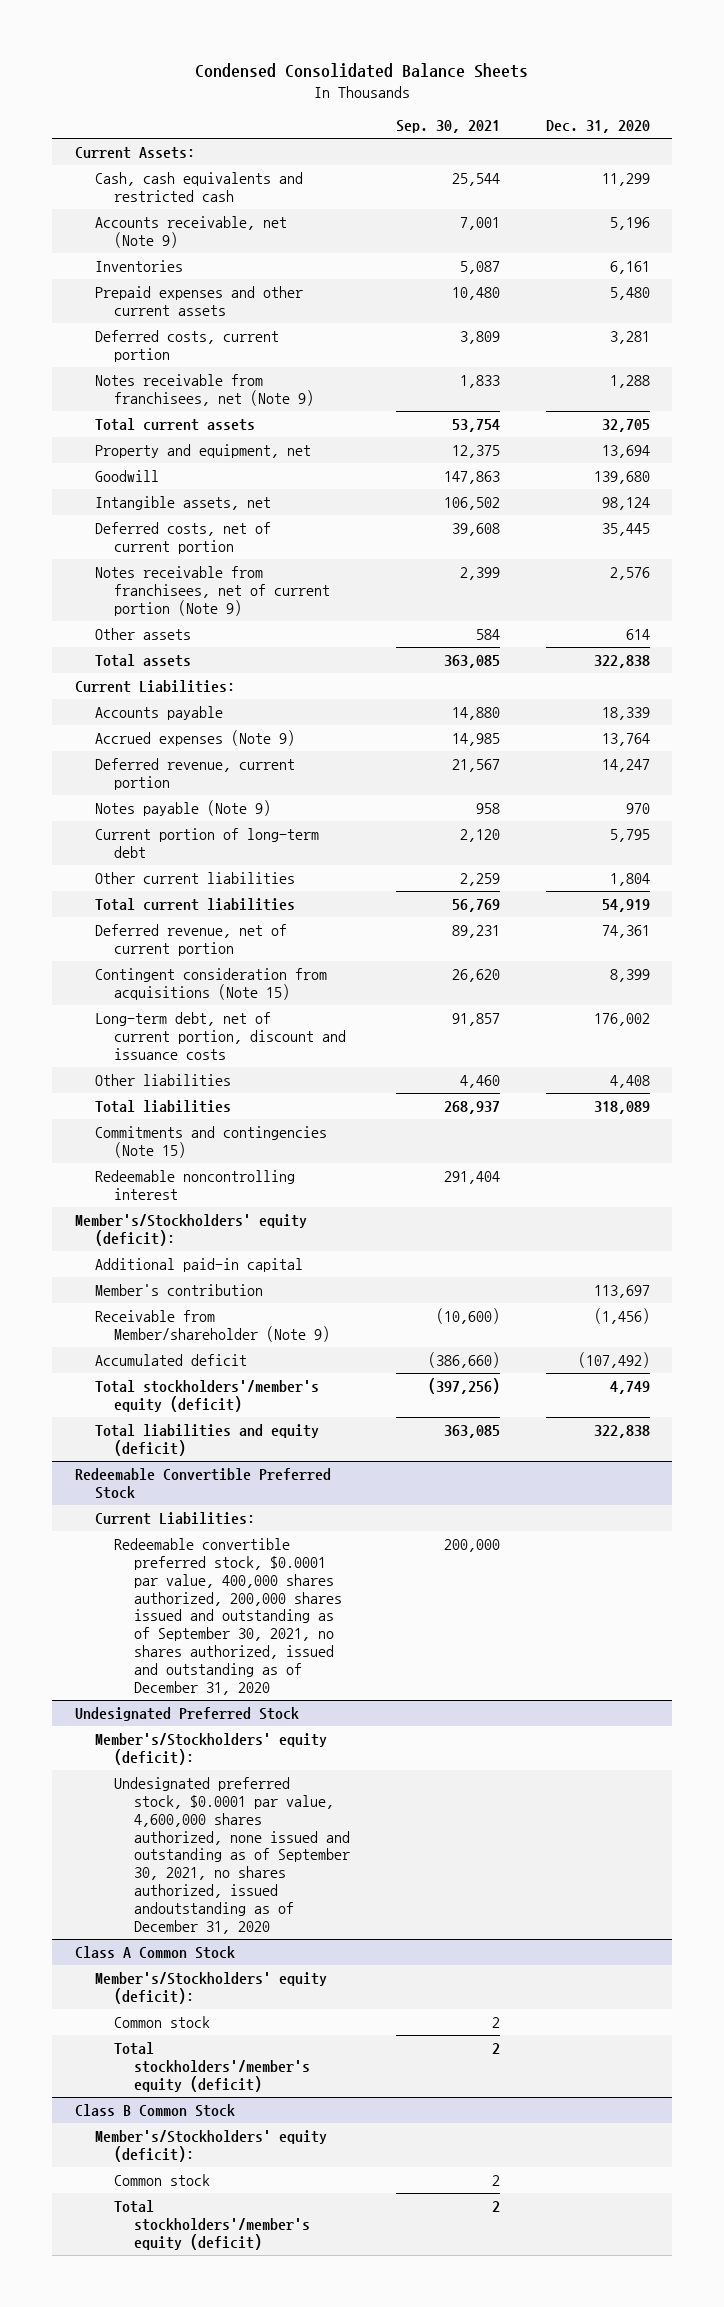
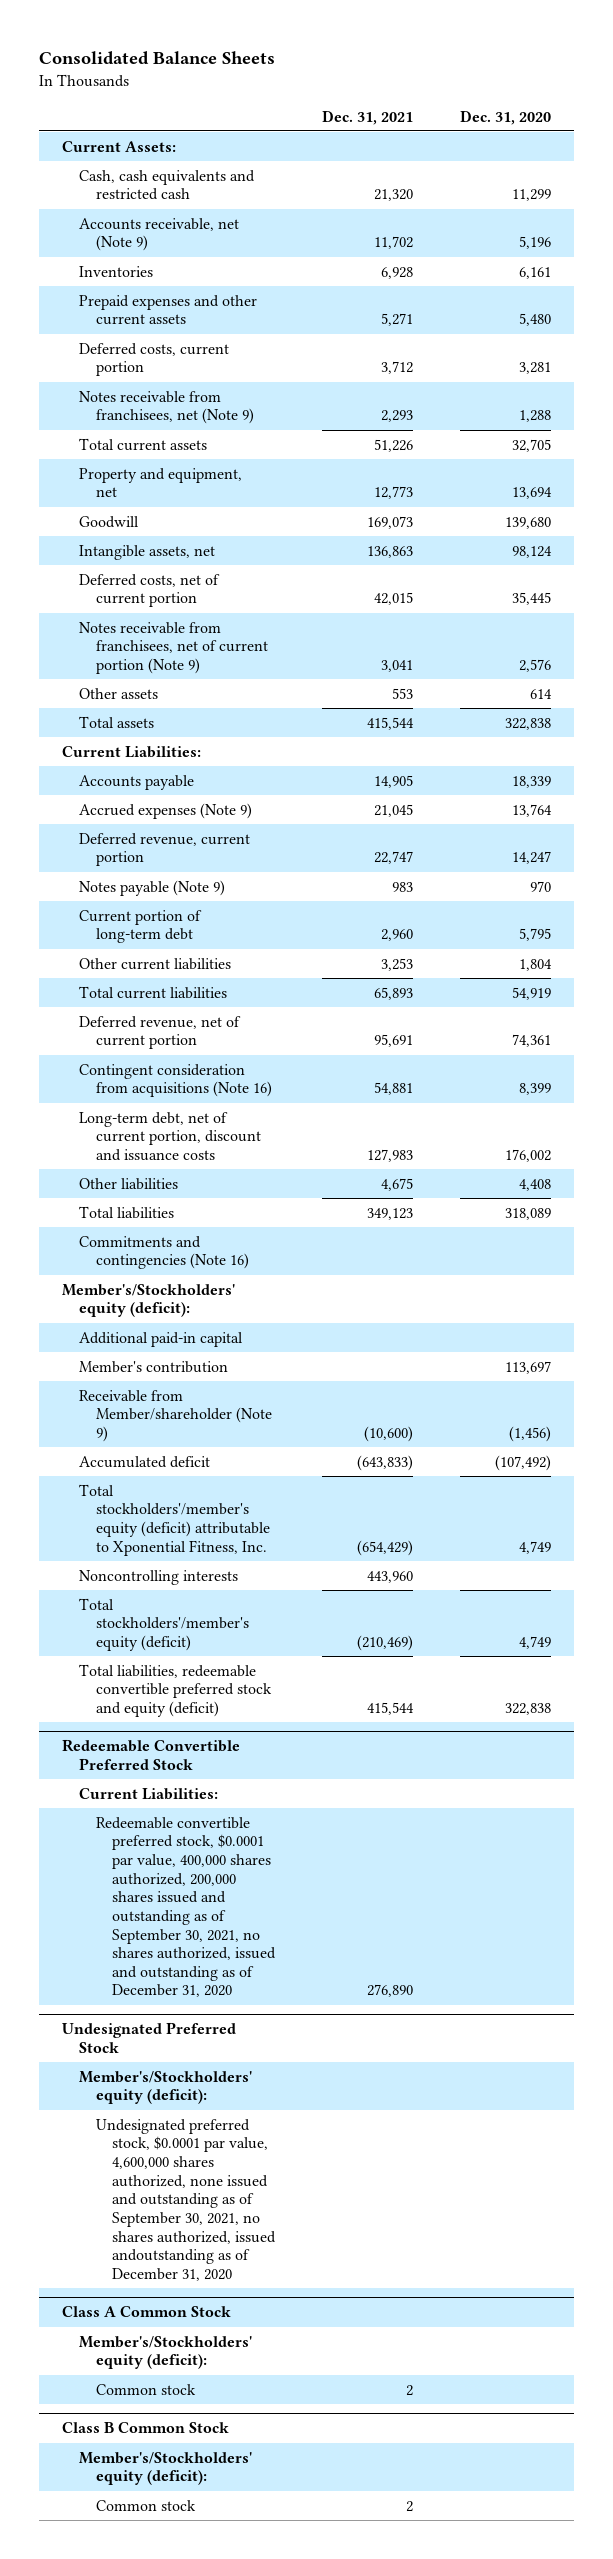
- Condensed Consolidated Balance Sheets
+ Consolidated Balance Sheets
- | Sep. 30, 2021 | Dec. 31, 2020
+ | Dec. 31, 2021 | Dec. 31, 2020
- Contingent consideration from acquisitions (Note 15) | 26,620 | 8,399
+ Contingent consideration from acquisitions (Note 16) | 54,881 | 8,399
- Commitments and contingencies (Note 15)
- Redeemable noncontrolling interest | 291,404 |
+ Commitments and contingencies (Note 16)
+ Total stockholders'/member's equity (deficit) attributable to Xponential Fitness, Inc. | (654,429) | 4,749
+ Noncontrolling interests | 443,960 |
- Total liabilities and equity (deficit) | 363,085 | 322,838
+ Total liabilities, redeemable convertible preferred stock and equity (deficit) | 415,544 | 322,838
@ Class A Common Stock
- Total stockholders'/member's equity (deficit) | 2 |
@ Class B Common Stock
- Total stockholders'/member's equity (deficit) | 2 |

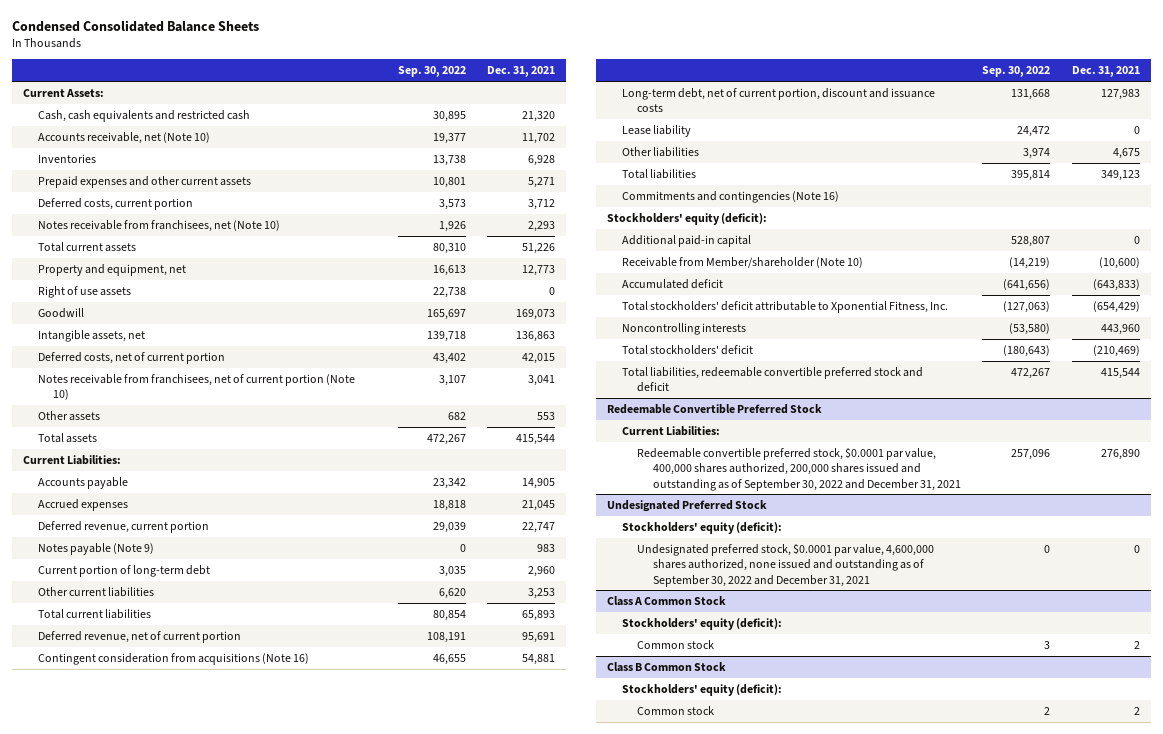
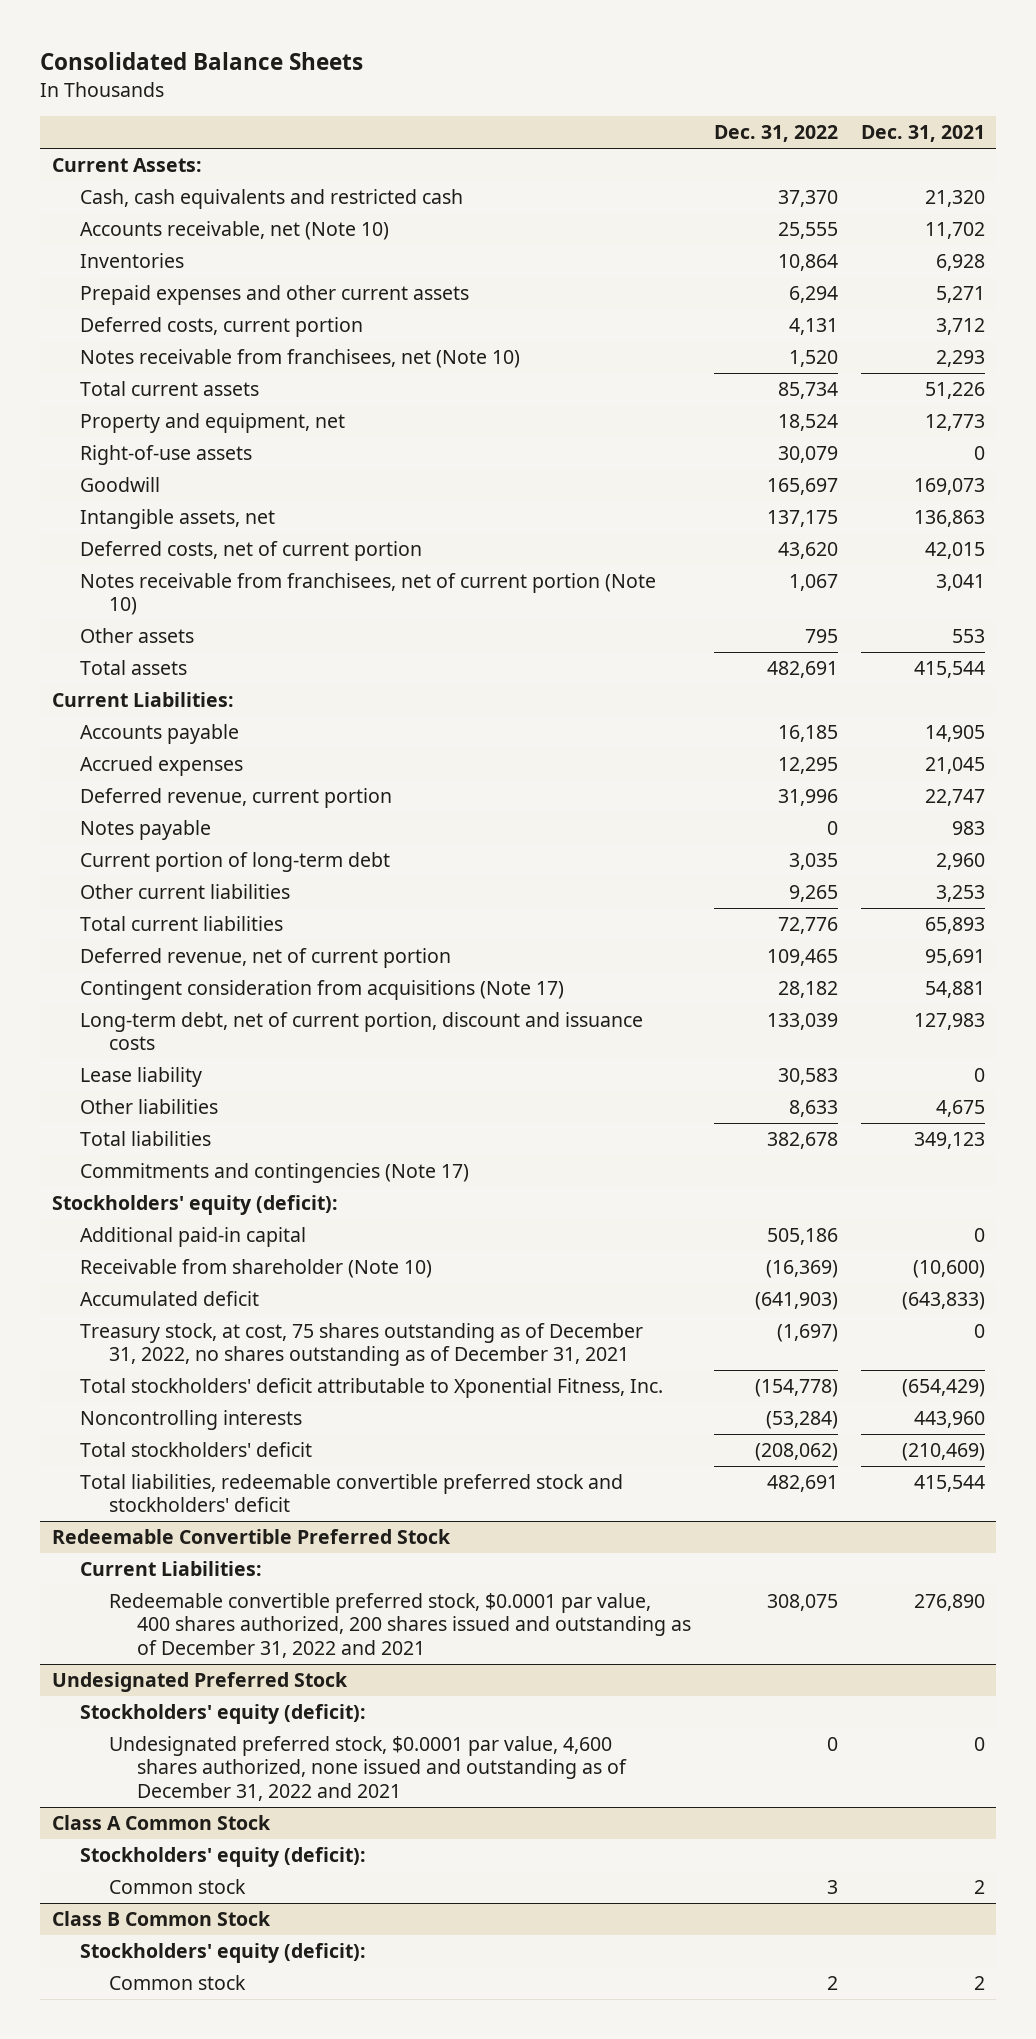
- Condensed Consolidated Balance Sheets
+ Consolidated Balance Sheets
- | Sep. 30, 2022 | Dec. 31, 2021
+ | Dec. 31, 2022 | Dec. 31, 2021
- Right of use assets | 22,738 | 0
+ Right-of-use assets | 30,079 | 0
- Notes payable (Note 9) | 0 | 983
+ Notes payable | 0 | 983
- Contingent consideration from acquisitions (Note 16) | 46,655 | 54,881
+ Contingent consideration from acquisitions (Note 17) | 28,182 | 54,881
- Commitments and contingencies (Note 16)
+ Commitments and contingencies (Note 17)
- Receivable from Member/shareholder (Note 10) | (14,219) | (10,600)
+ Receivable from shareholder (Note 10) | (16,369) | (10,600)
+ Treasury stock, at cost, 75 shares outstanding as of December 31, 2022, no shares outstanding as of December 31, 2021 | (1,697) | 0
- Total liabilities, redeemable convertible preferred stock and deficit | 472,267 | 415,544
+ Total liabilities, redeemable convertible preferred stock and stockholders' deficit | 482,691 | 415,544
@ Redeemable Convertible Preferred Stock
- Redeemable convertible preferred stock, $0.0001 par value, 400,000 shares authorized, 200,000 shares issued and outstanding as of September 30, 2022 and December 31, 2021 | 257,096 | 276,890
+ Redeemable convertible preferred stock, $0.0001 par value, 400 shares authorized, 200 shares issued and outstanding as of December 31, 2022 and 2021 | 308,075 | 276,890
@ Undesignated Preferred Stock
- Undesignated preferred stock, $0.0001 par value, 4,600,000 shares authorized, none issued and outstanding as of September 30, 2022 and December 31, 2021 | 0 | 0
+ Undesignated preferred stock, $0.0001 par value, 4,600 shares authorized, none issued and outstanding as of December 31, 2022 and 2021 | 0 | 0

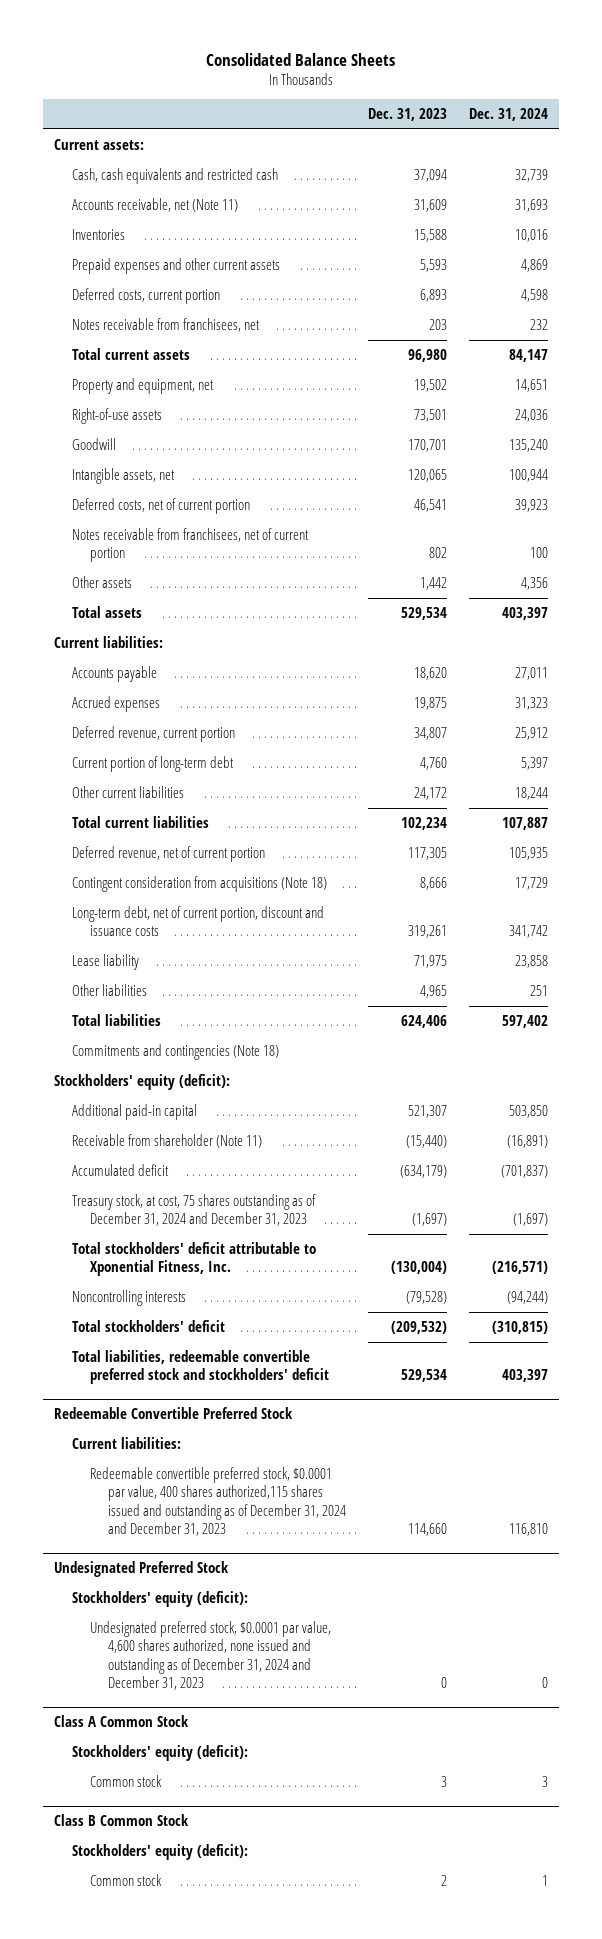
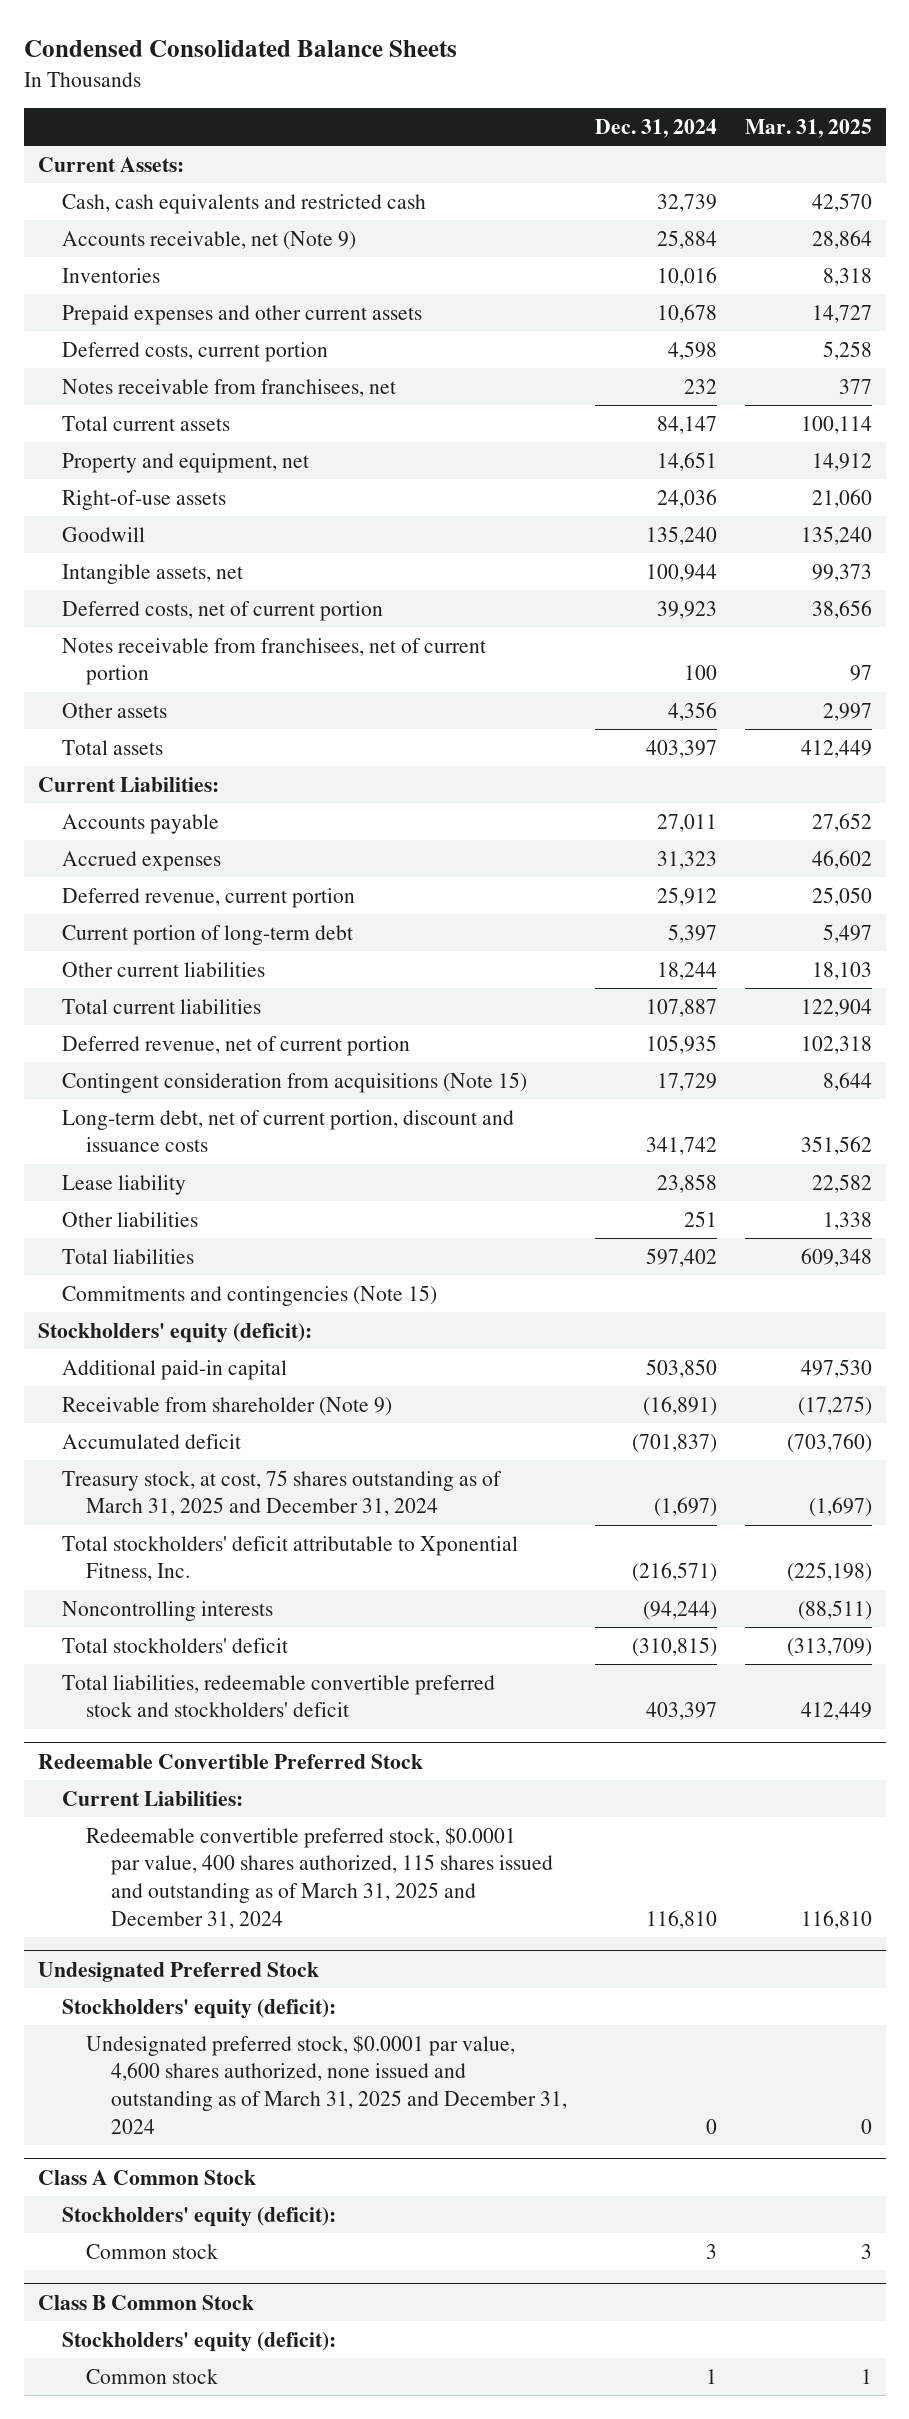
- Consolidated Balance Sheets
+ Condensed Consolidated Balance Sheets
- | Dec. 31, 2023 | Dec. 31, 2024
+ | Dec. 31, 2024 | Mar. 31, 2025
- Current assets:
+ Current Assets:
- Accounts receivable, net (Note 11) | 31,609 | 31,693
+ Accounts receivable, net (Note 9) | 25,884 | 28,864
- Prepaid expenses and other current assets | 5,593 | 4,869
+ Prepaid expenses and other current assets | 10,678 | 14,727
- Current liabilities:
+ Current Liabilities:
- Contingent consideration from acquisitions (Note 18) | 8,666 | 17,729
+ Contingent consideration from acquisitions (Note 15) | 17,729 | 8,644
- Commitments and contingencies (Note 18)
+ Commitments and contingencies (Note 15)
- Receivable from shareholder (Note 11) | (15,440) | (16,891)
+ Receivable from shareholder (Note 9) | (16,891) | (17,275)
- Treasury stock, at cost, 75 shares outstanding as of December 31, 2024 and December 31, 2023 | (1,697) | (1,697)
+ Treasury stock, at cost, 75 shares outstanding as of March 31, 2025 and December 31, 2024 | (1,697) | (1,697)
@ Redeemable Convertible Preferred Stock
- Current liabilities:
- Redeemable convertible preferred stock, $0.0001 par value, 400 shares authorized,115 shares issued and outstanding as of December 31, 2024 and December 31, 2023 | 114,660 | 116,810
+ Current Liabilities:
+ Redeemable convertible preferred stock, $0.0001 par value, 400 shares authorized, 115 shares issued and outstanding as of March 31, 2025 and December 31, 2024 | 116,810 | 116,810
@ Undesignated Preferred Stock
- Undesignated preferred stock, $0.0001 par value, 4,600 shares authorized, none issued and outstanding as of December 31, 2024 and December 31, 2023 | 0 | 0
+ Undesignated preferred stock, $0.0001 par value, 4,600 shares authorized, none issued and outstanding as of March 31, 2025 and December 31, 2024 | 0 | 0

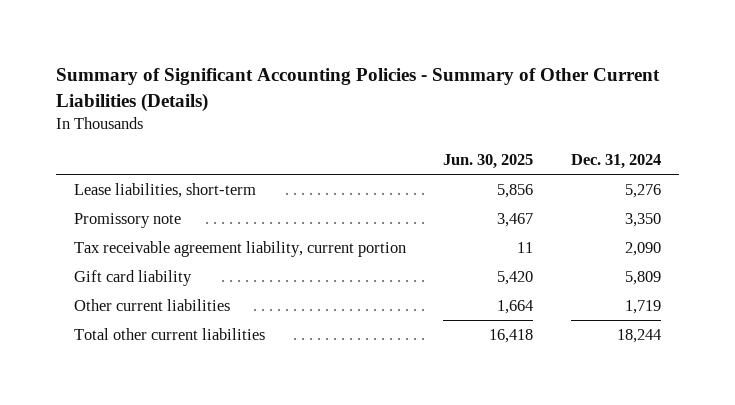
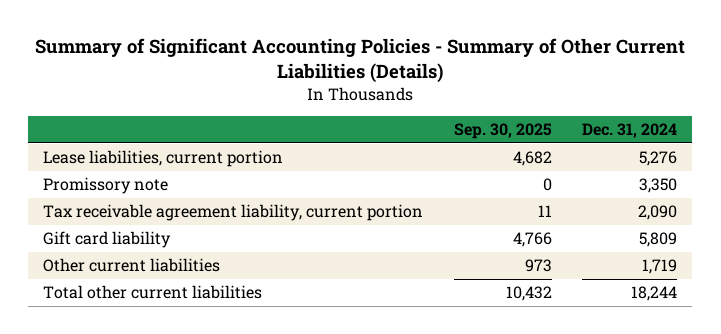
- | Jun. 30, 2025 | Dec. 31, 2024
+ | Sep. 30, 2025 | Dec. 31, 2024
- Lease liabilities, short-term | 5,856 | 5,276
+ Lease liabilities, current portion | 4,682 | 5,276

